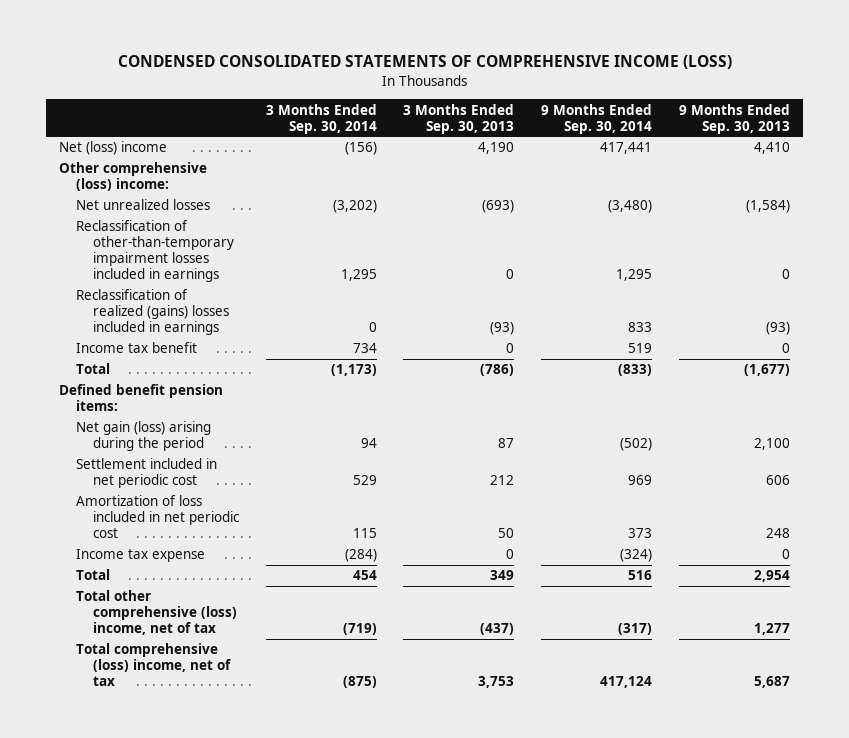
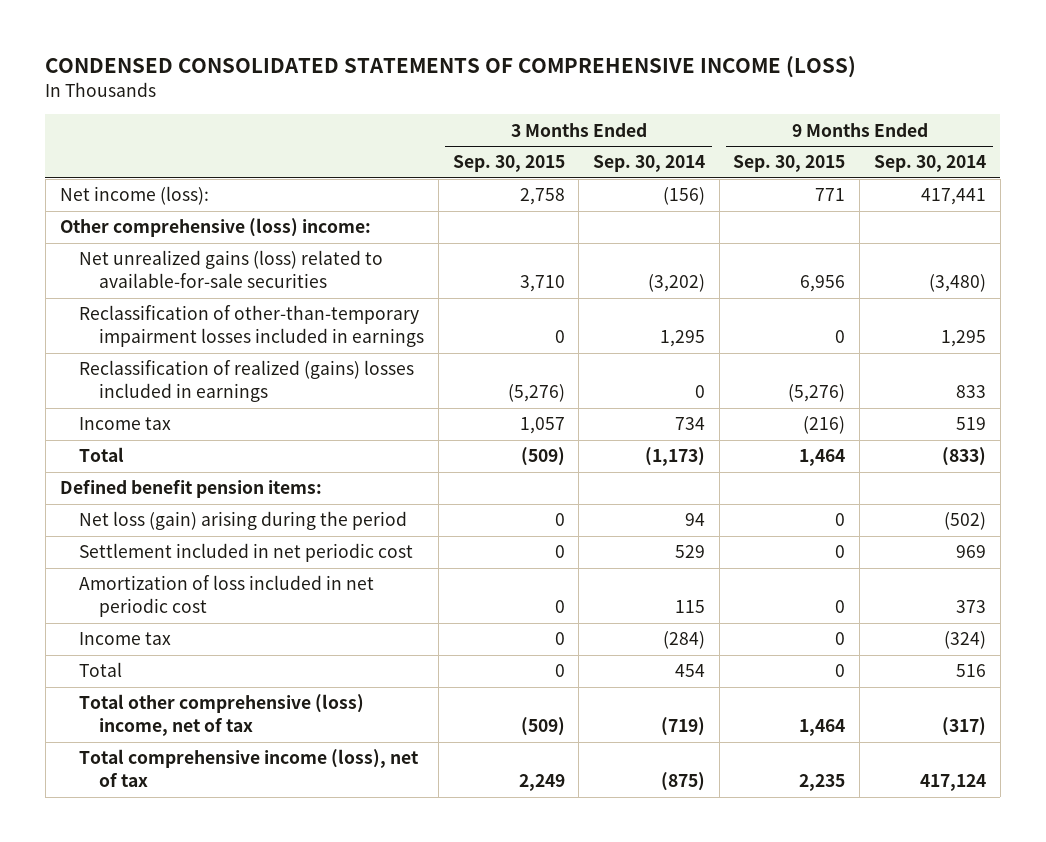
- | 3 Months Ended Sep. 30, 2014 | 3 Months Ended Sep. 30, 2013 | 9 Months Ended Sep. 30, 2014 | 9 Months Ended Sep. 30, 2013
+ | 3 Months Ended Sep. 30, 2015 | 3 Months Ended Sep. 30, 2014 | 9 Months Ended Sep. 30, 2015 | 9 Months Ended Sep. 30, 2014
- Net (loss) income | (156) | 4,190 | 417,441 | 4,410
+ Net income (loss): | 2,758 | (156) | 771 | 417,441
- Net unrealized losses | (3,202) | (693) | (3,480) | (1,584)
+ Net unrealized gains (loss) related to available-for-sale securities | 3,710 | (3,202) | 6,956 | (3,480)
- Income tax benefit | 734 | 0 | 519 | 0
+ Income tax | 1,057 | 734 | (216) | 519
- Net gain (loss) arising during the period | 94 | 87 | (502) | 2,100
+ Net loss (gain) arising during the period | 0 | 94 | 0 | (502)
- Income tax expense | (284) | 0 | (324) | 0
+ Income tax | 0 | (284) | 0 | (324)
- Total comprehensive (loss) income, net of tax | (875) | 3,753 | 417,124 | 5,687
+ Total comprehensive income (loss), net of tax | 2,249 | (875) | 2,235 | 417,124

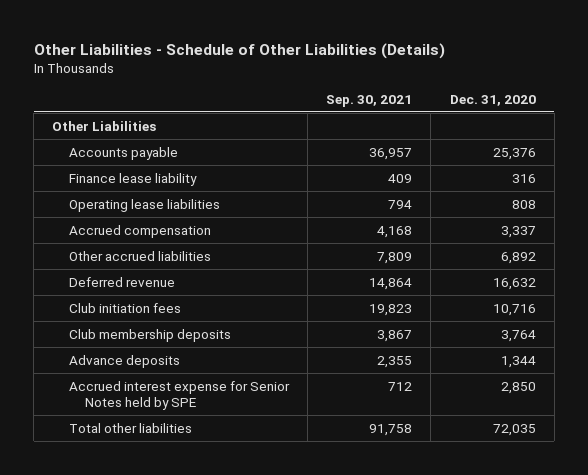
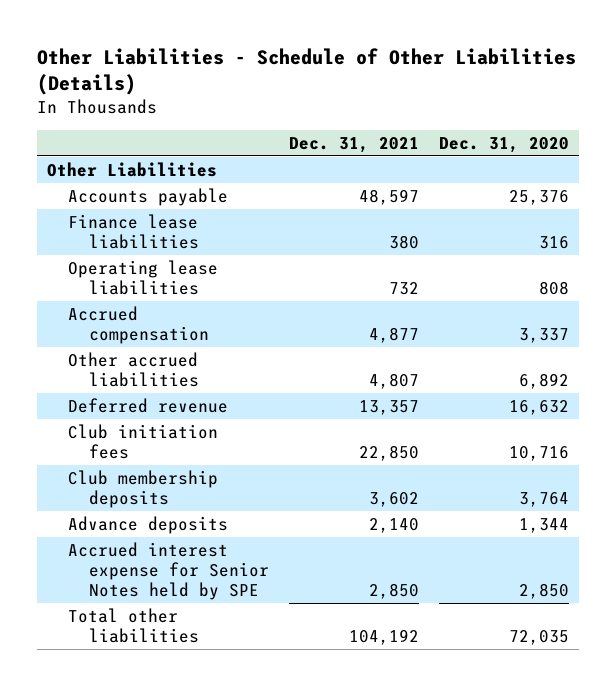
- | Sep. 30, 2021 | Dec. 31, 2020
+ | Dec. 31, 2021 | Dec. 31, 2020
- Finance lease liability | 409 | 316
+ Finance lease liabilities | 380 | 316

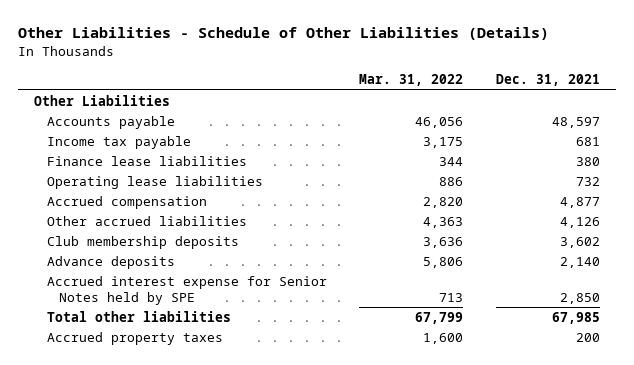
- | Dec. 31, 2021 | Dec. 31, 2020
+ | Mar. 31, 2022 | Dec. 31, 2021
+ Income tax payable | 3,175 | 681
- Other accrued liabilities | 4,807 | 6,892
- Deferred revenue | 13,357 | 16,632
- Club initiation fees | 22,850 | 10,716
+ Other accrued liabilities | 4,363 | 4,126
- Total other liabilities | 104,192 | 72,035
+ Total other liabilities | 67,799 | 67,985
+ Accrued property taxes | 1,600 | 200

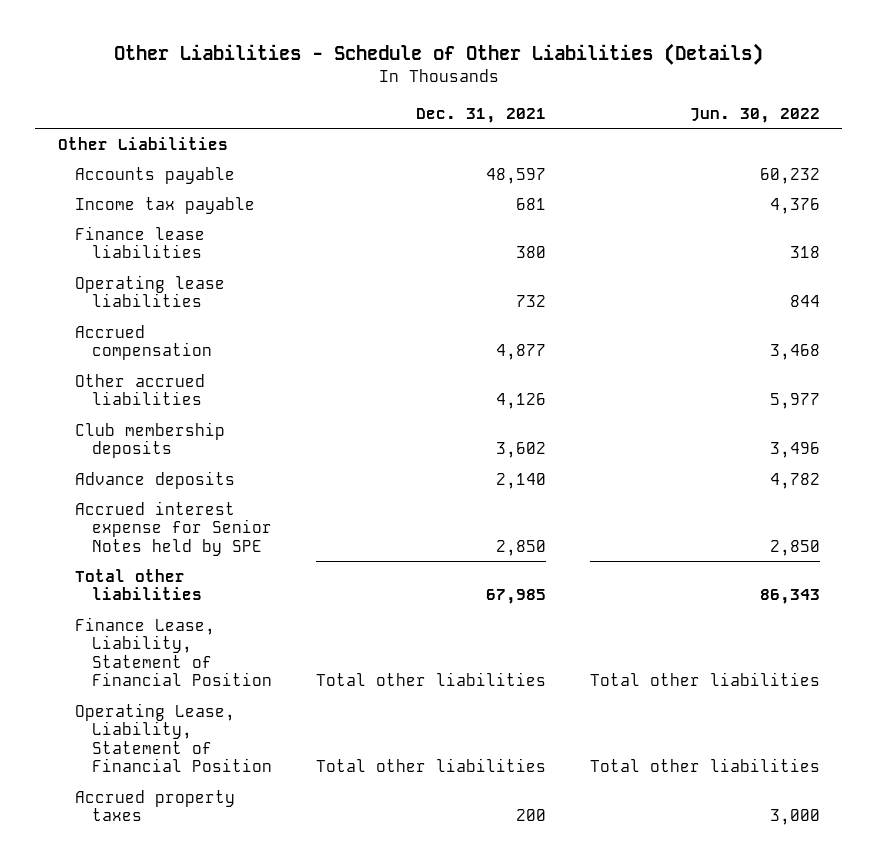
- | Mar. 31, 2022 | Dec. 31, 2021
+ | Dec. 31, 2021 | Jun. 30, 2022
+ Finance Lease, Liability, Statement of Financial Position | Total other liabilities | Total other liabilities
+ Operating Lease, Liability, Statement of Financial Position | Total other liabilities | Total other liabilities

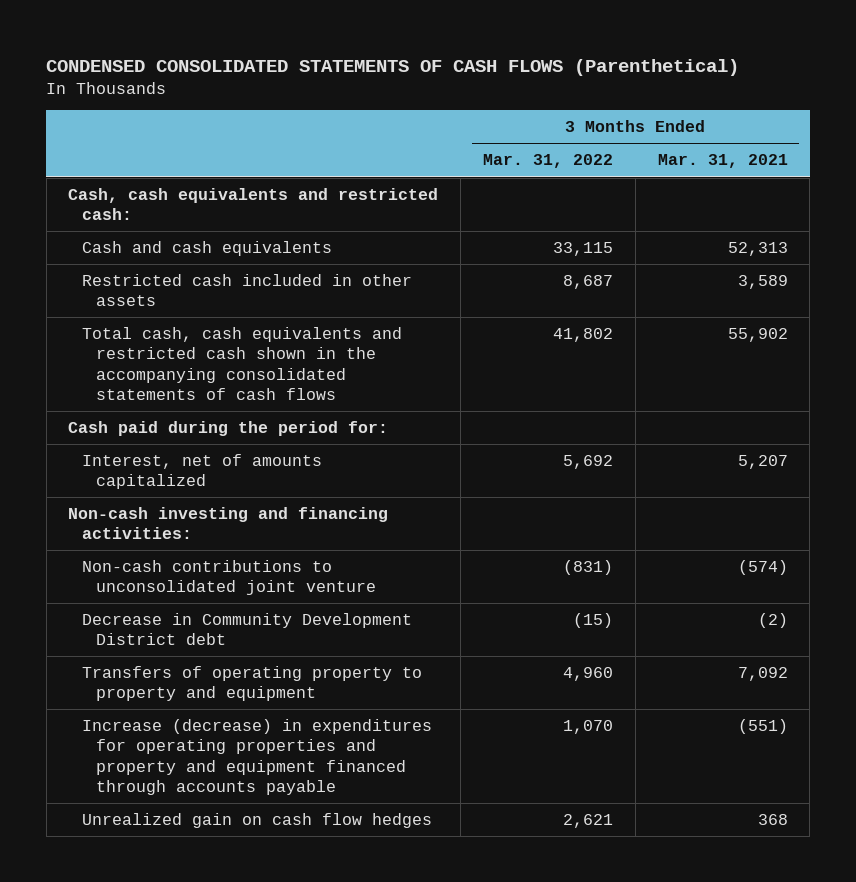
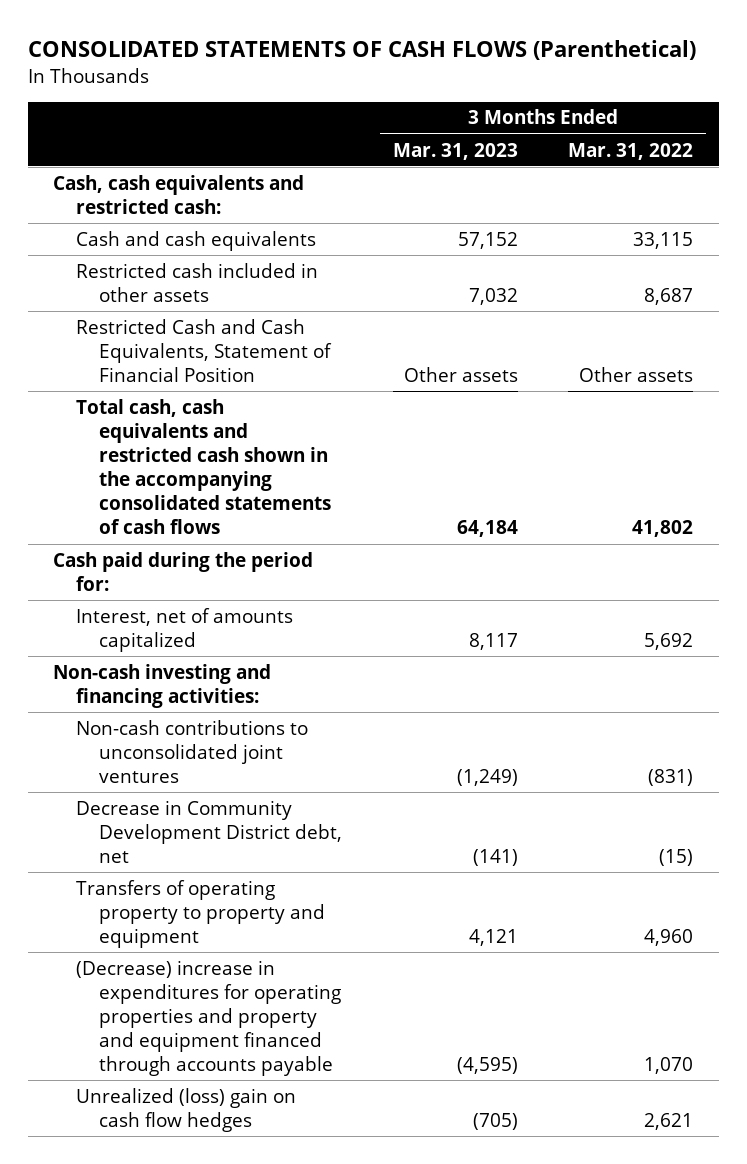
- CONDENSED CONSOLIDATED STATEMENTS OF CASH FLOWS (Parenthetical)
+ CONSOLIDATED STATEMENTS OF CASH FLOWS (Parenthetical)
- | 3 Months Ended Mar. 31, 2022 | 3 Months Ended Mar. 31, 2021
+ | 3 Months Ended Mar. 31, 2023 | 3 Months Ended Mar. 31, 2022
+ Restricted Cash and Cash Equivalents, Statement of Financial Position | Other assets | Other assets
- Non-cash contributions to unconsolidated joint venture | (831) | (574)
- Decrease in Community Development District debt | (15) | (2)
+ Non-cash contributions to unconsolidated joint ventures | (1,249) | (831)
+ Decrease in Community Development District debt, net | (141) | (15)
- Increase (decrease) in expenditures for operating properties and property and equipment financed through accounts payable | 1,070 | (551)
- Unrealized gain on cash flow hedges | 2,621 | 368
+ (Decrease) increase in expenditures for operating properties and property and equipment financed through accounts payable | (4,595) | 1,070
+ Unrealized (loss) gain on cash flow hedges | (705) | 2,621

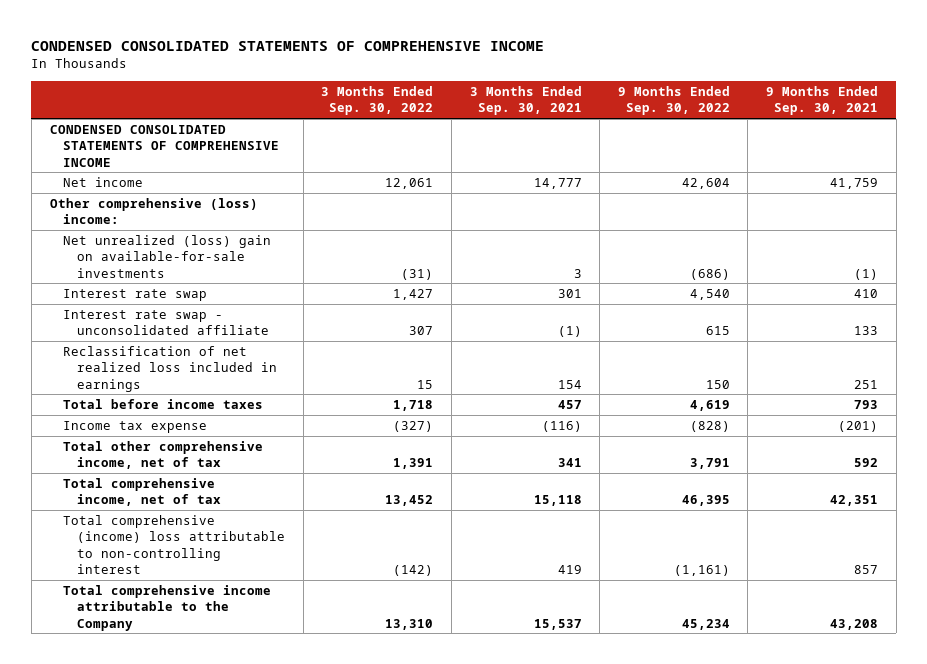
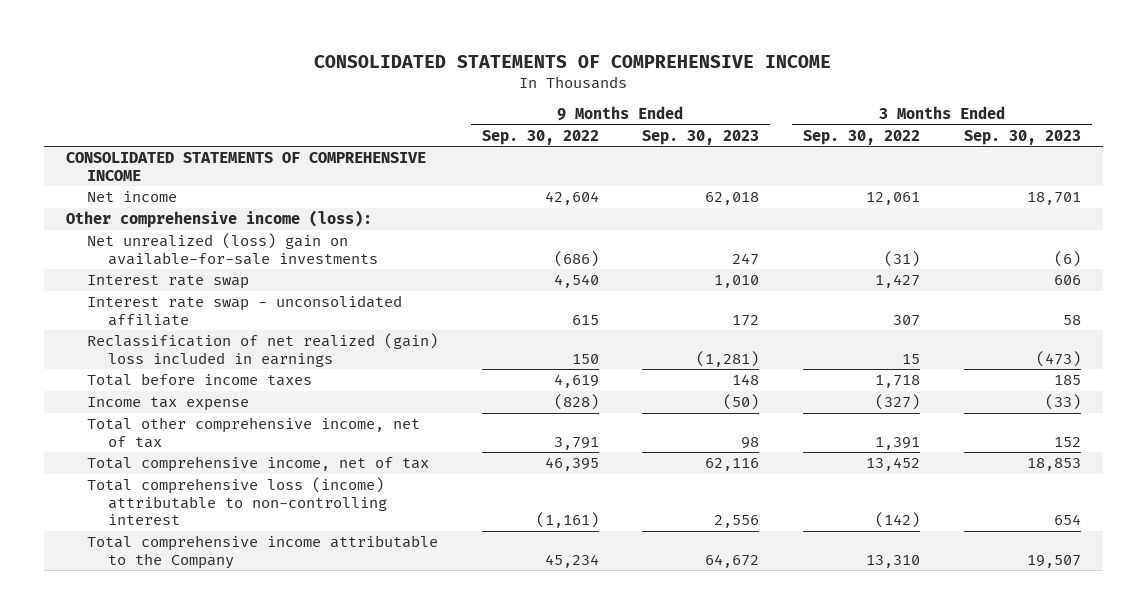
- CONDENSED CONSOLIDATED STATEMENTS OF COMPREHENSIVE INCOME
+ CONSOLIDATED STATEMENTS OF COMPREHENSIVE INCOME
- | 3 Months Ended Sep. 30, 2022 | 3 Months Ended Sep. 30, 2021 | 9 Months Ended Sep. 30, 2022 | 9 Months Ended Sep. 30, 2021
+ | 9 Months Ended Sep. 30, 2022 | 9 Months Ended Sep. 30, 2023 | 3 Months Ended Sep. 30, 2022 | 3 Months Ended Sep. 30, 2023
- CONDENSED CONSOLIDATED STATEMENTS OF COMPREHENSIVE INCOME
+ CONSOLIDATED STATEMENTS OF COMPREHENSIVE INCOME
- Other comprehensive (loss) income:
+ Other comprehensive income (loss):
- Reclassification of net realized loss included in earnings | 15 | 154 | 150 | 251
+ Reclassification of net realized (gain) loss included in earnings | 150 | (1,281) | 15 | (473)
- Total comprehensive (income) loss attributable to non-controlling interest | (142) | 419 | (1,161) | 857
+ Total comprehensive loss (income) attributable to non-controlling interest | (1,161) | 2,556 | (142) | 654

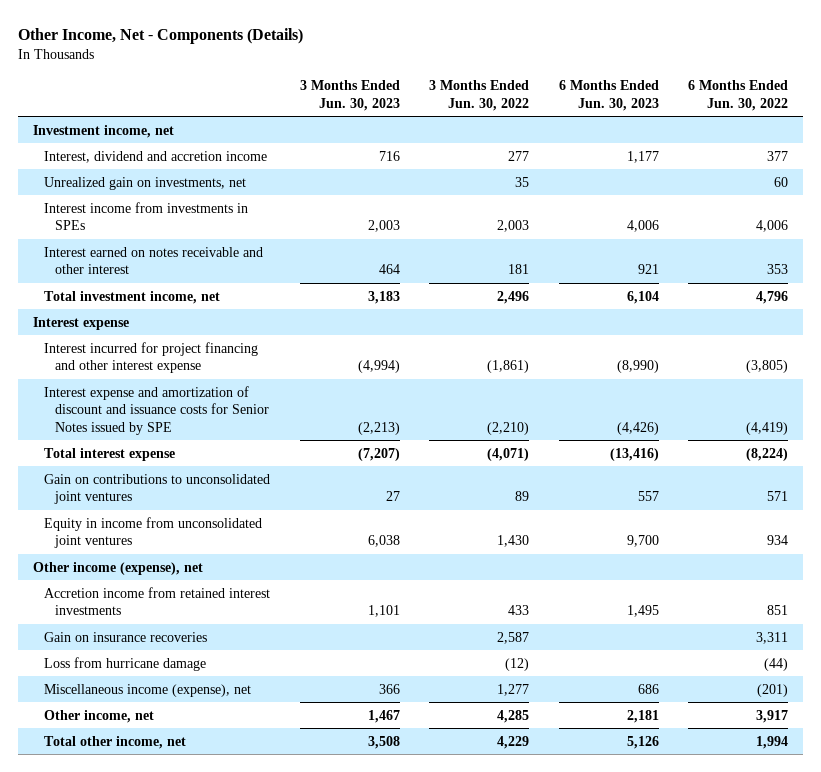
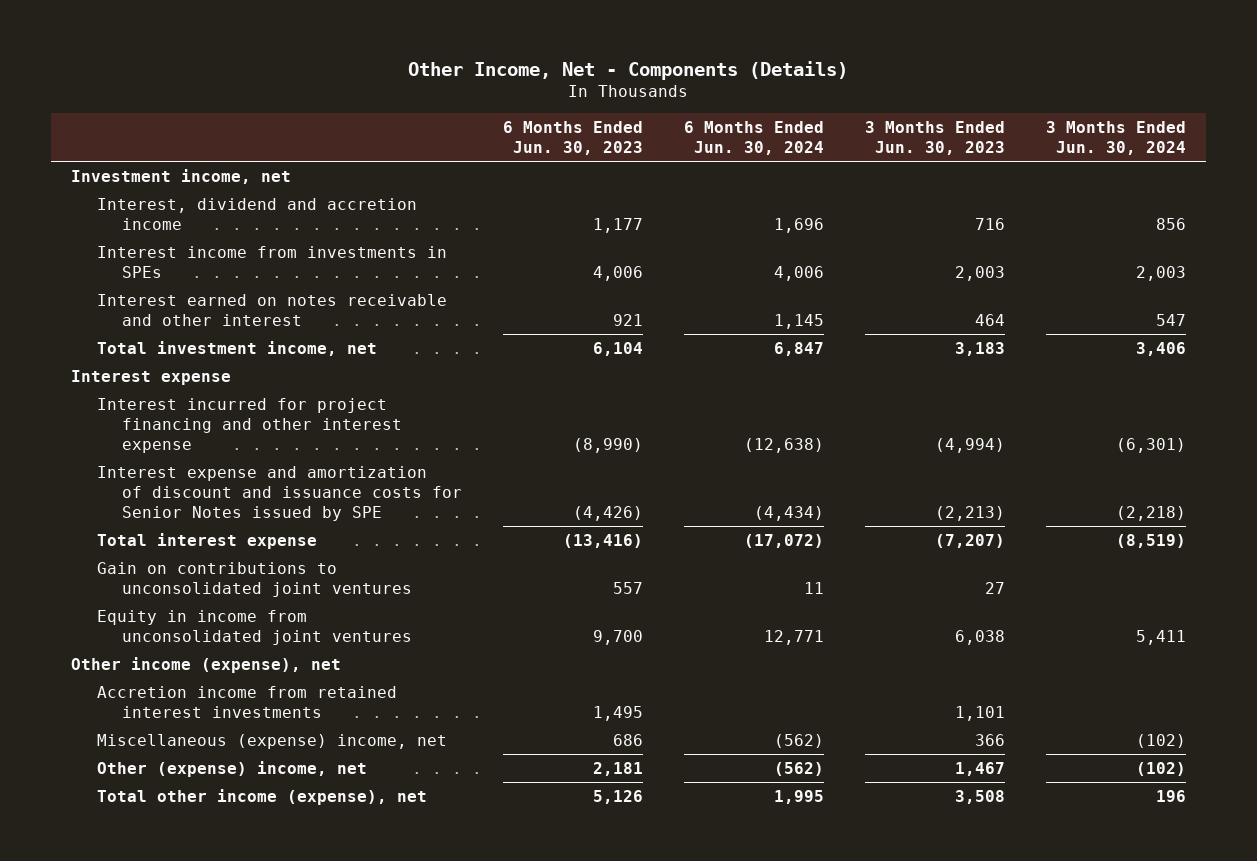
- | 3 Months Ended Jun. 30, 2023 | 3 Months Ended Jun. 30, 2022 | 6 Months Ended Jun. 30, 2023 | 6 Months Ended Jun. 30, 2022
+ | 6 Months Ended Jun. 30, 2023 | 6 Months Ended Jun. 30, 2024 | 3 Months Ended Jun. 30, 2023 | 3 Months Ended Jun. 30, 2024
- Unrealized gain on investments, net | | 35 | | 60
- Gain on insurance recoveries | | 2,587 | | 3,311
- Loss from hurricane damage | | (12) | | (44)
- Miscellaneous income (expense), net | 366 | 1,277 | 686 | (201)
- Other income, net | 1,467 | 4,285 | 2,181 | 3,917
- Total other income, net | 3,508 | 4,229 | 5,126 | 1,994
+ Miscellaneous (expense) income, net | 686 | (562) | 366 | (102)
+ Other (expense) income, net | 2,181 | (562) | 1,467 | (102)
+ Total other income (expense), net | 5,126 | 1,995 | 3,508 | 196

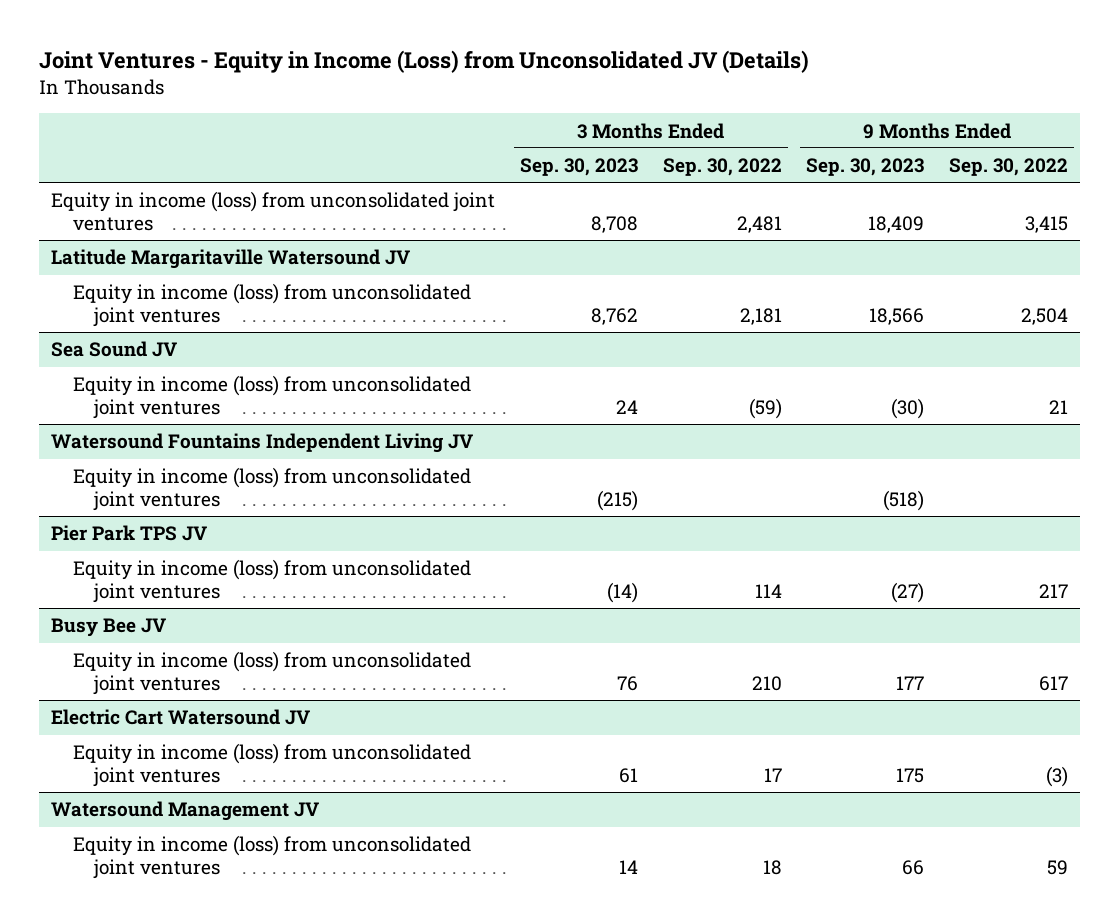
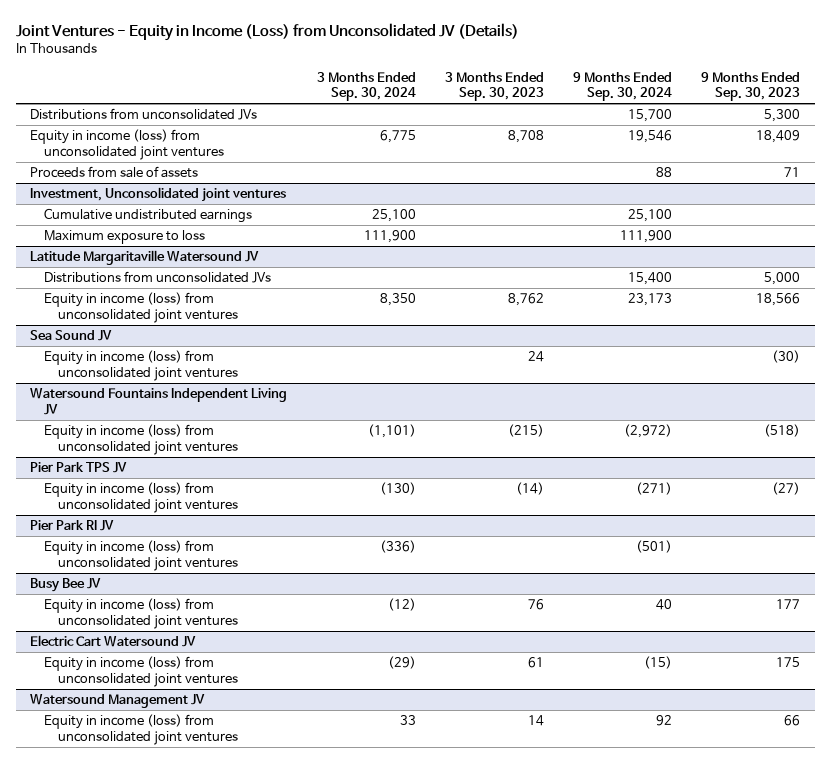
- | 3 Months Ended Sep. 30, 2023 | 3 Months Ended Sep. 30, 2022 | 9 Months Ended Sep. 30, 2023 | 9 Months Ended Sep. 30, 2022
+ | 3 Months Ended Sep. 30, 2024 | 3 Months Ended Sep. 30, 2023 | 9 Months Ended Sep. 30, 2024 | 9 Months Ended Sep. 30, 2023
+ Distributions from unconsolidated JVs | | | 15,700 | 5,300
+ Proceeds from sale of assets | | | 88 | 71
+ Investment, Unconsolidated joint ventures
+ Cumulative undistributed earnings | 25,100 | | 25,100 |
+ Maximum exposure to loss | 111,900 | | 111,900 |
@ Latitude Margaritaville Watersound JV
+ Distributions from unconsolidated JVs | | | 15,400 | 5,000
+ Pier Park RI JV
+ Equity in income (loss) from unconsolidated joint ventures | (336) | | (501) |

